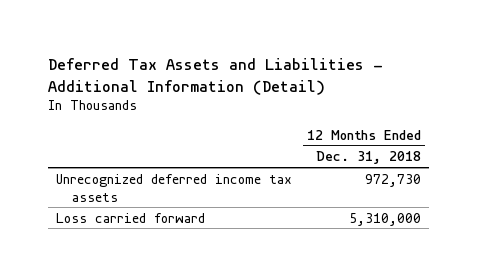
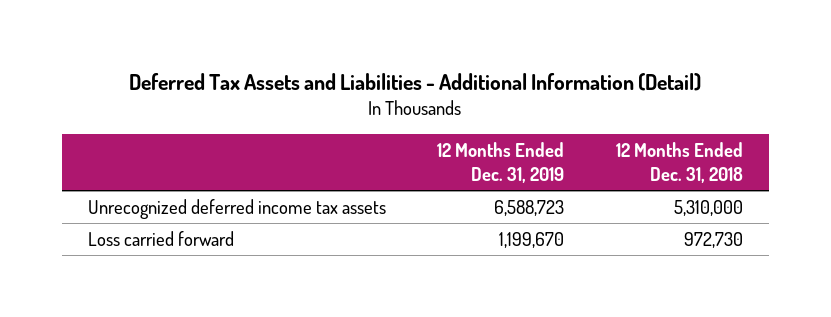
- | 12 Months Ended Dec. 31, 2018
+ | 12 Months Ended Dec. 31, 2019 | 12 Months Ended Dec. 31, 2018
- Unrecognized deferred income tax assets | 972,730
- Loss carried forward | 5,310,000
+ Unrecognized deferred income tax assets | 6,588,723 | 5,310,000
+ Loss carried forward | 1,199,670 | 972,730

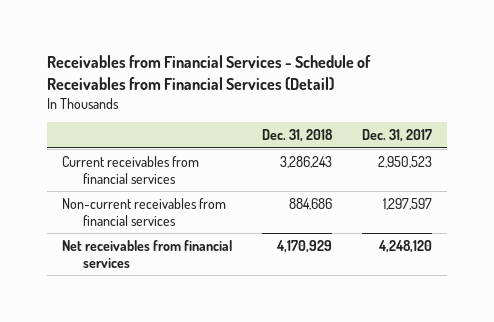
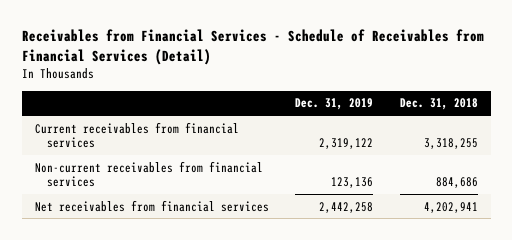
- | Dec. 31, 2018 | Dec. 31, 2017
+ | Dec. 31, 2019 | Dec. 31, 2018
- Current receivables from financial services | 3,286,243 | 2,950,523
+ Current receivables from financial services | 2,319,122 | 3,318,255
- Net receivables from financial services | 4,170,929 | 4,248,120
+ Net receivables from financial services | 2,442,258 | 4,202,941

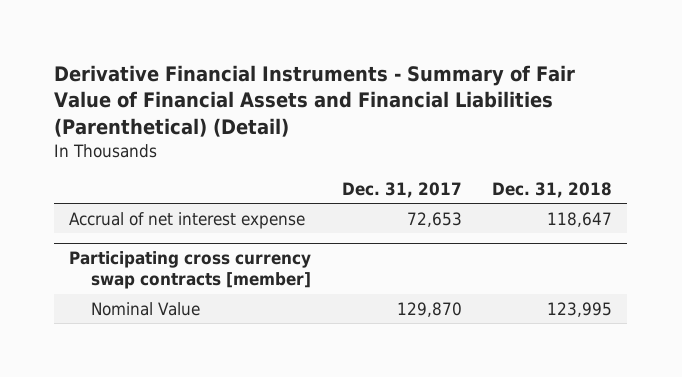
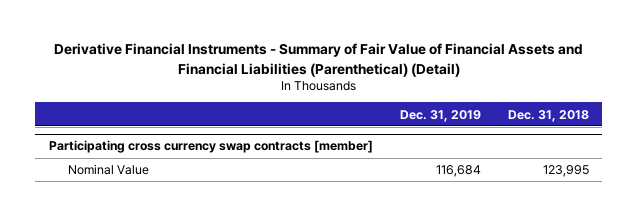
- | Dec. 31, 2017 | Dec. 31, 2018
+ | Dec. 31, 2019 | Dec. 31, 2018
- Accrual of net interest expense | 72,653 | 118,647

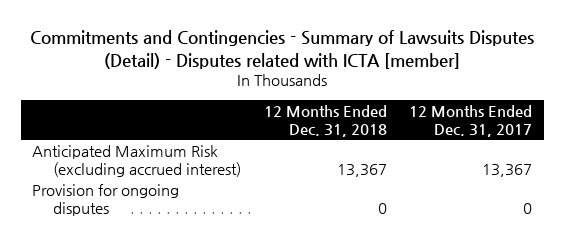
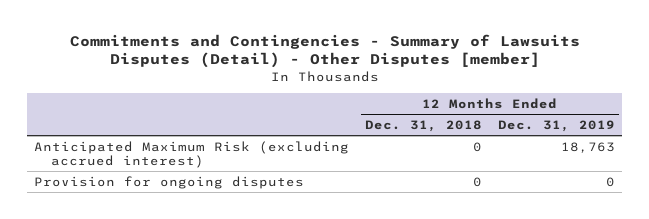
- Commitments and Contingencies - Summary of Lawsuits Disputes (Detail) - Disputes related with ICTA [member]
+ Commitments and Contingencies - Summary of Lawsuits Disputes (Detail) - Other Disputes [member]
- | 12 Months Ended Dec. 31, 2018 | 12 Months Ended Dec. 31, 2017
+ | 12 Months Ended Dec. 31, 2018 | 12 Months Ended Dec. 31, 2019
- Anticipated Maximum Risk (excluding accrued interest) | 13,367 | 13,367
+ Anticipated Maximum Risk (excluding accrued interest) | 0 | 18,763

